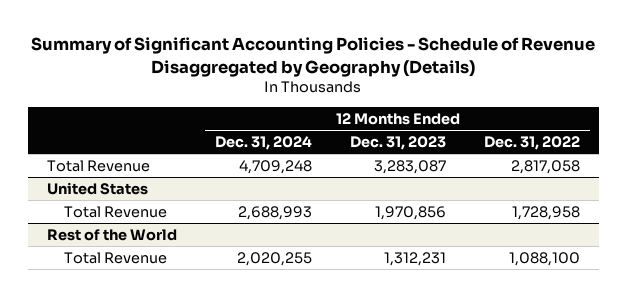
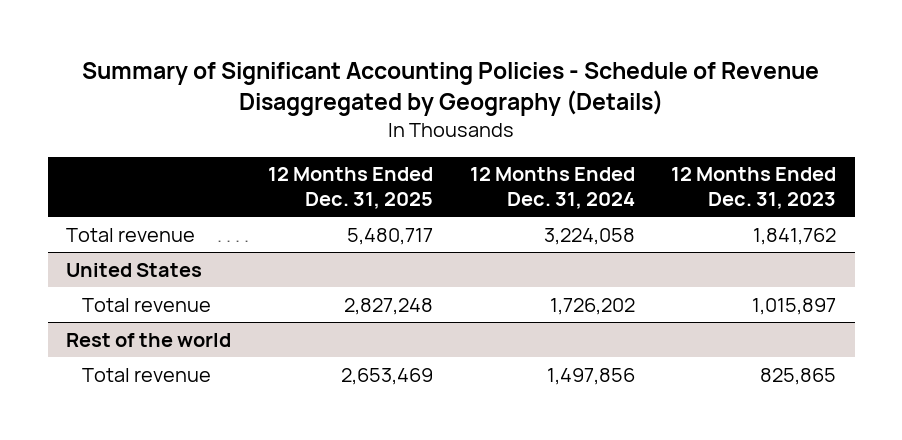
- | 12 Months Ended Dec. 31, 2024 | 12 Months Ended Dec. 31, 2023 | 12 Months Ended Dec. 31, 2022
+ | 12 Months Ended Dec. 31, 2025 | 12 Months Ended Dec. 31, 2024 | 12 Months Ended Dec. 31, 2023
- Total Revenue | 4,709,248 | 3,283,087 | 2,817,058
+ Total revenue | 5,480,717 | 3,224,058 | 1,841,762
@ United States
- Total Revenue | 2,688,993 | 1,970,856 | 1,728,958
- Rest of the World
- Total Revenue | 2,020,255 | 1,312,231 | 1,088,100
@ United States
+ Total revenue | 2,827,248 | 1,726,202 | 1,015,897
+ Rest of the world
+ Total revenue | 2,653,469 | 1,497,856 | 825,865

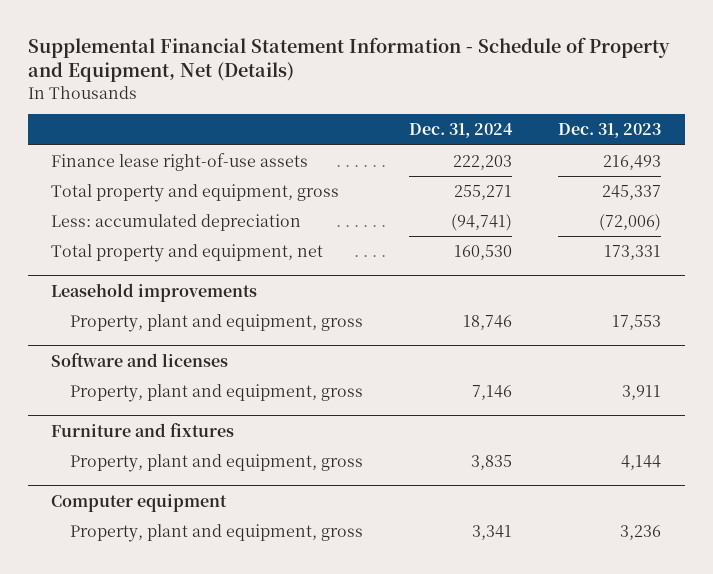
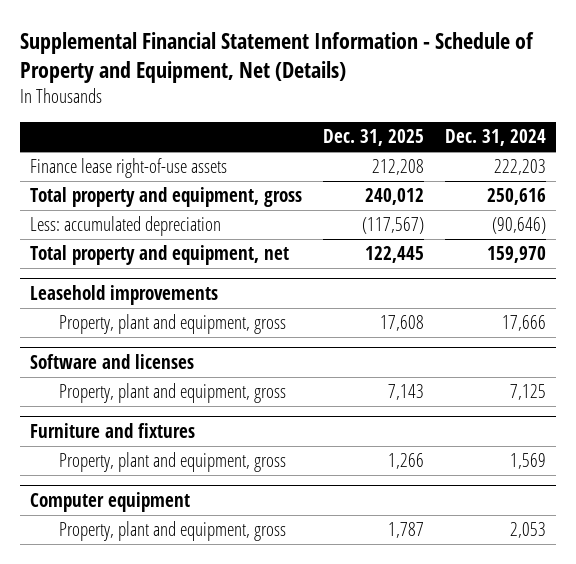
- | Dec. 31, 2024 | Dec. 31, 2023
+ | Dec. 31, 2025 | Dec. 31, 2024
- Total property and equipment, gross | 255,271 | 245,337
- Less: accumulated depreciation | (94,741) | (72,006)
- Total property and equipment, net | 160,530 | 173,331
+ Total property and equipment, gross | 240,012 | 250,616
+ Less: accumulated depreciation | (117,567) | (90,646)
+ Total property and equipment, net | 122,445 | 159,970
@ Leasehold improvements
- Property, plant and equipment, gross | 18,746 | 17,553
+ Property, plant and equipment, gross | 17,608 | 17,666
@ Software and licenses
- Property, plant and equipment, gross | 7,146 | 3,911
+ Property, plant and equipment, gross | 7,143 | 7,125
@ Furniture and fixtures
- Property, plant and equipment, gross | 3,835 | 4,144
+ Property, plant and equipment, gross | 1,266 | 1,569
@ Computer equipment
- Property, plant and equipment, gross | 3,341 | 3,236
+ Property, plant and equipment, gross | 1,787 | 2,053

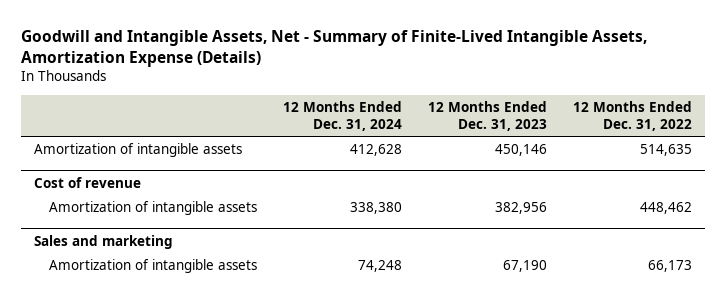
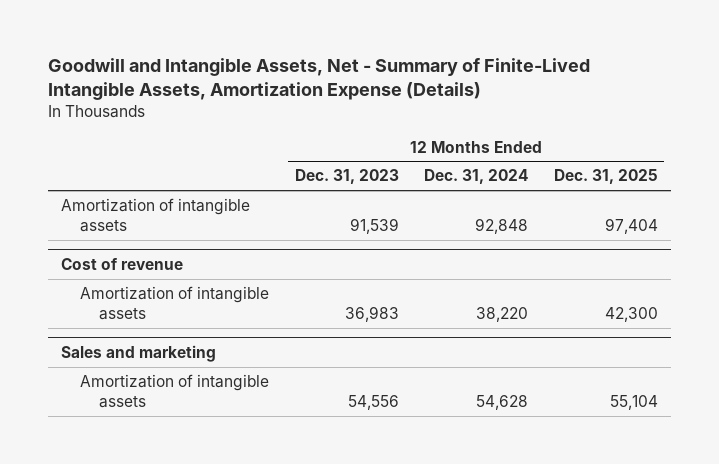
- | 12 Months Ended Dec. 31, 2024 | 12 Months Ended Dec. 31, 2023 | 12 Months Ended Dec. 31, 2022
+ | 12 Months Ended Dec. 31, 2023 | 12 Months Ended Dec. 31, 2024 | 12 Months Ended Dec. 31, 2025
- Amortization of intangible assets | 412,628 | 450,146 | 514,635
+ Amortization of intangible assets | 91,539 | 92,848 | 97,404
@ Cost of revenue
- Amortization of intangible assets | 338,380 | 382,956 | 448,462
+ Amortization of intangible assets | 36,983 | 38,220 | 42,300
@ Sales and marketing
- Amortization of intangible assets | 74,248 | 67,190 | 66,173
+ Amortization of intangible assets | 54,556 | 54,628 | 55,104

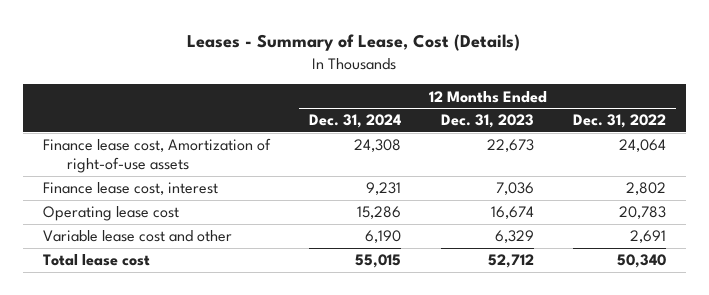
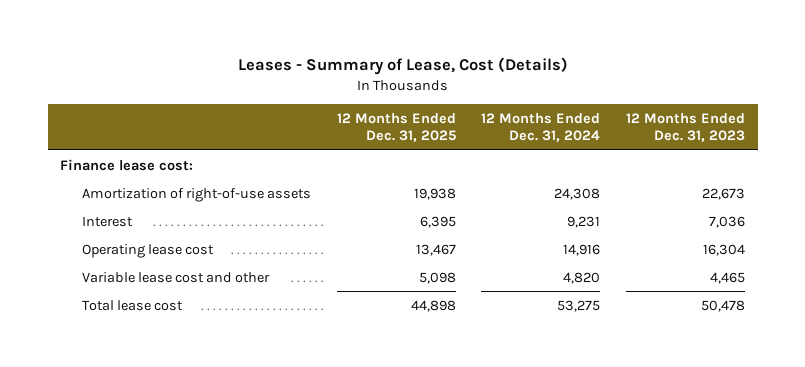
- | 12 Months Ended Dec. 31, 2024 | 12 Months Ended Dec. 31, 2023 | 12 Months Ended Dec. 31, 2022
+ | 12 Months Ended Dec. 31, 2025 | 12 Months Ended Dec. 31, 2024 | 12 Months Ended Dec. 31, 2023
- Finance lease cost, Amortization of right-of-use assets | 24,308 | 22,673 | 24,064
- Finance lease cost, interest | 9,231 | 7,036 | 2,802
- Operating lease cost | 15,286 | 16,674 | 20,783
- Variable lease cost and other | 6,190 | 6,329 | 2,691
- Total lease cost | 55,015 | 52,712 | 50,340
+ Finance lease cost:
+ Amortization of right-of-use assets | 19,938 | 24,308 | 22,673
+ Interest | 6,395 | 9,231 | 7,036
+ Operating lease cost | 13,467 | 14,916 | 16,304
+ Variable lease cost and other | 5,098 | 4,820 | 4,465
+ Total lease cost | 44,898 | 53,275 | 50,478

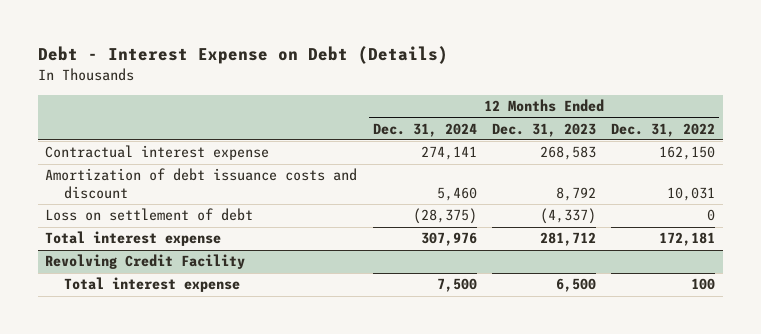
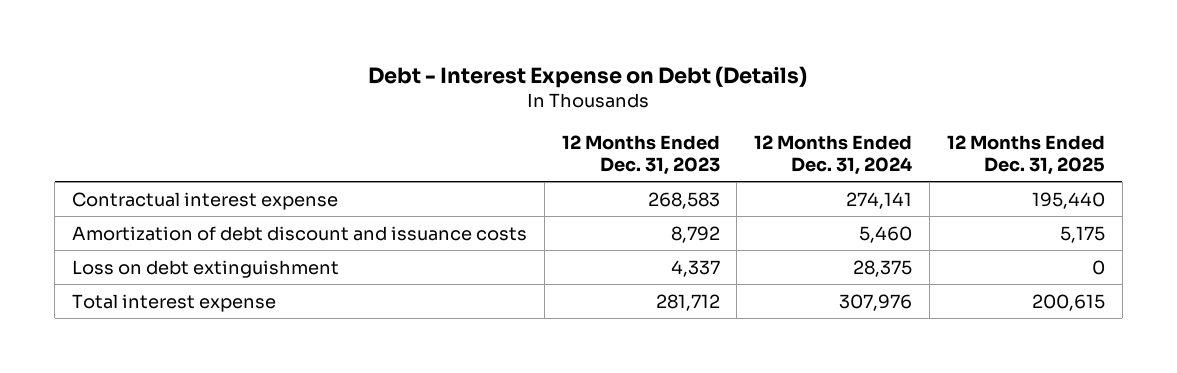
- | 12 Months Ended Dec. 31, 2024 | 12 Months Ended Dec. 31, 2023 | 12 Months Ended Dec. 31, 2022
+ | 12 Months Ended Dec. 31, 2023 | 12 Months Ended Dec. 31, 2024 | 12 Months Ended Dec. 31, 2025
- Amortization of debt issuance costs and discount | 5,460 | 8,792 | 10,031
- Loss on settlement of debt | (28,375) | (4,337) | 0
+ Amortization of debt discount and issuance costs | 8,792 | 5,460 | 5,175
+ Loss on debt extinguishment | 4,337 | 28,375 | 0
- Revolving Credit Facility
- Total interest expense | 7,500 | 6,500 | 100

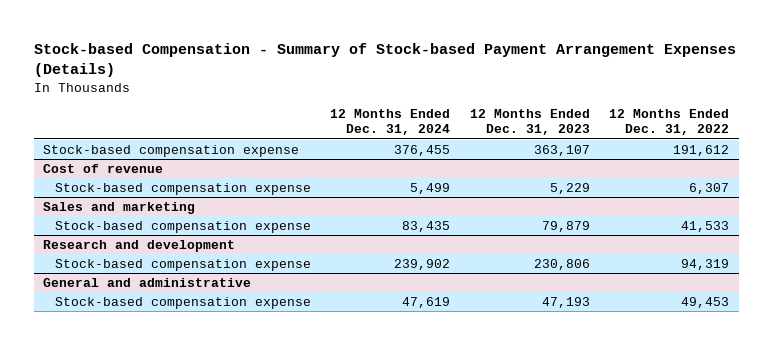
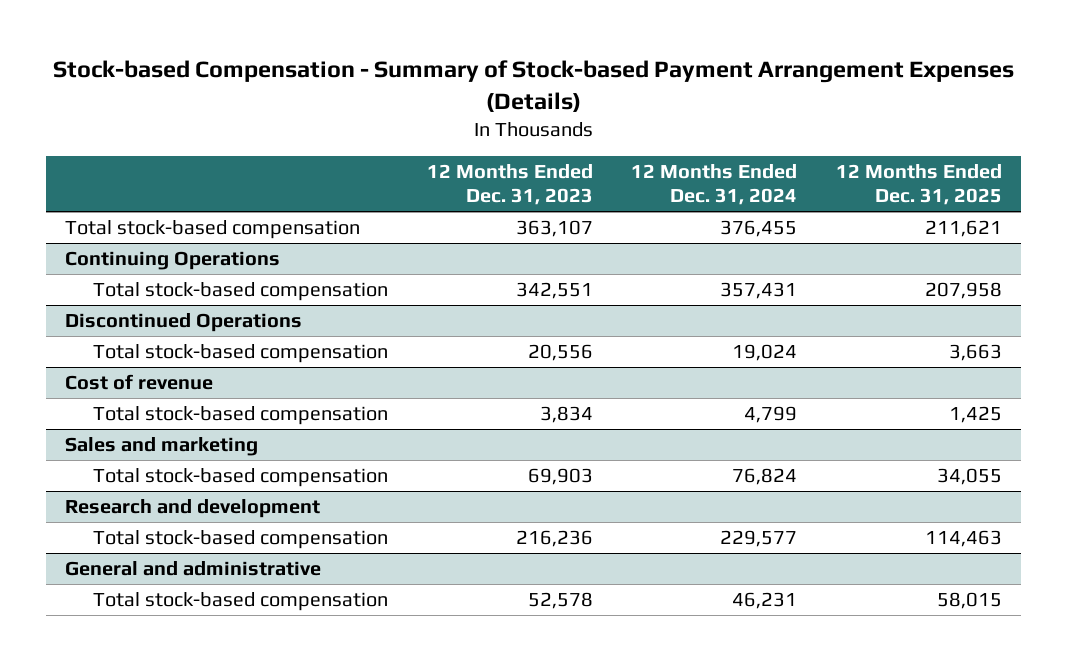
- | 12 Months Ended Dec. 31, 2024 | 12 Months Ended Dec. 31, 2023 | 12 Months Ended Dec. 31, 2022
+ | 12 Months Ended Dec. 31, 2023 | 12 Months Ended Dec. 31, 2024 | 12 Months Ended Dec. 31, 2025
- Stock-based compensation expense | 376,455 | 363,107 | 191,612
+ Total stock-based compensation | 363,107 | 376,455 | 211,621
+ Continuing Operations
+ Total stock-based compensation | 342,551 | 357,431 | 207,958
+ Discontinued Operations
+ Total stock-based compensation | 20,556 | 19,024 | 3,663
@ Cost of revenue
- Stock-based compensation expense | 5,499 | 5,229 | 6,307
+ Total stock-based compensation | 3,834 | 4,799 | 1,425
@ Sales and marketing
- Stock-based compensation expense | 83,435 | 79,879 | 41,533
+ Total stock-based compensation | 69,903 | 76,824 | 34,055
@ Research and development
- Stock-based compensation expense | 239,902 | 230,806 | 94,319
+ Total stock-based compensation | 216,236 | 229,577 | 114,463
@ General and administrative
- Stock-based compensation expense | 47,619 | 47,193 | 49,453
+ Total stock-based compensation | 52,578 | 46,231 | 58,015

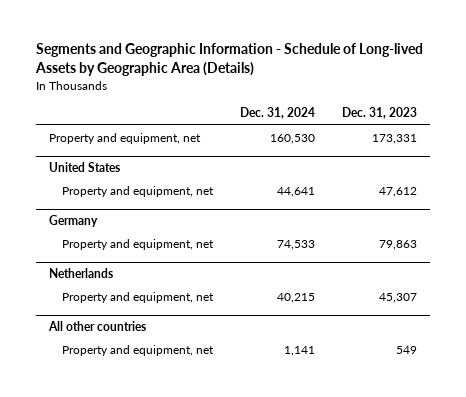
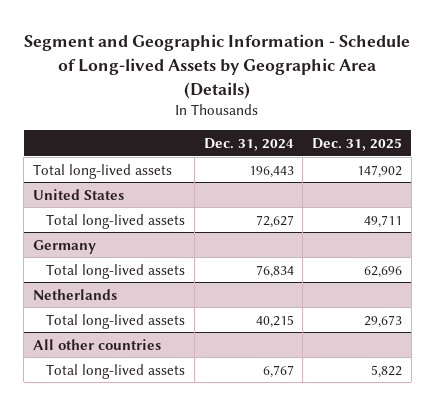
- Segments and Geographic Information - Schedule of Long-lived Assets by Geographic Area (Details)
+ Segment and Geographic Information - Schedule of Long-lived Assets by Geographic Area (Details)
- | Dec. 31, 2024 | Dec. 31, 2023
+ | Dec. 31, 2024 | Dec. 31, 2025
- Property and equipment, net | 160,530 | 173,331
+ Total long-lived assets | 196,443 | 147,902
@ United States
- Property and equipment, net | 44,641 | 47,612
+ Total long-lived assets | 72,627 | 49,711
@ Germany
- Property and equipment, net | 74,533 | 79,863
+ Total long-lived assets | 76,834 | 62,696
@ Netherlands
- Property and equipment, net | 40,215 | 45,307
+ Total long-lived assets | 40,215 | 29,673
@ All other countries
- Property and equipment, net | 1,141 | 549
+ Total long-lived assets | 6,767 | 5,822

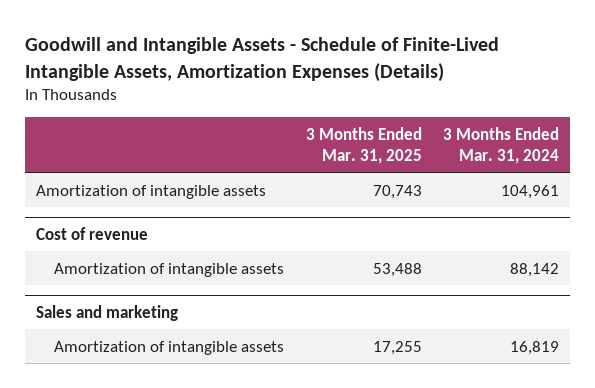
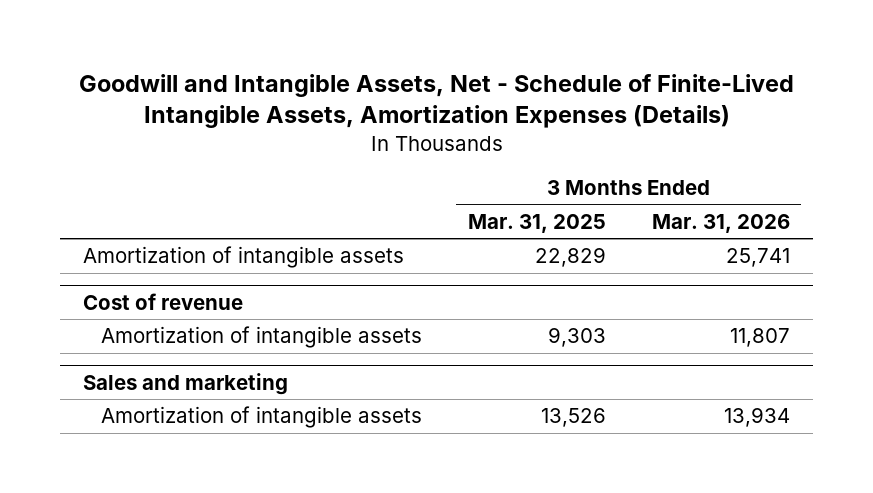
- Goodwill and Intangible Assets - Schedule of Finite-Lived Intangible Assets, Amortization Expenses (Details)
+ Goodwill and Intangible Assets, Net - Schedule of Finite-Lived Intangible Assets, Amortization Expenses (Details)
- | 3 Months Ended Mar. 31, 2025 | 3 Months Ended Mar. 31, 2024
+ | 3 Months Ended Mar. 31, 2025 | 3 Months Ended Mar. 31, 2026
- Amortization of intangible assets | 70,743 | 104,961
+ Amortization of intangible assets | 22,829 | 25,741
@ Cost of revenue
- Amortization of intangible assets | 53,488 | 88,142
+ Amortization of intangible assets | 9,303 | 11,807
@ Sales and marketing
- Amortization of intangible assets | 17,255 | 16,819
+ Amortization of intangible assets | 13,526 | 13,934

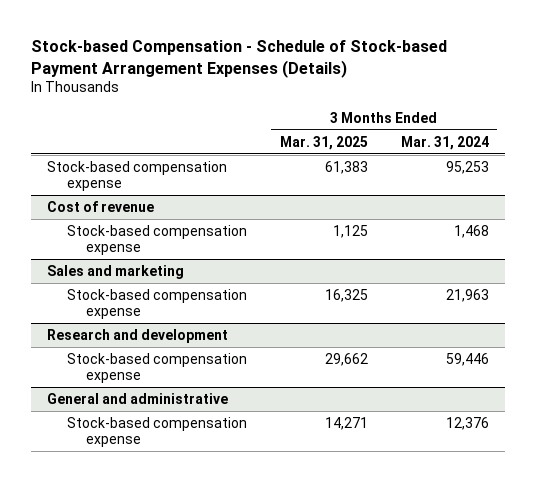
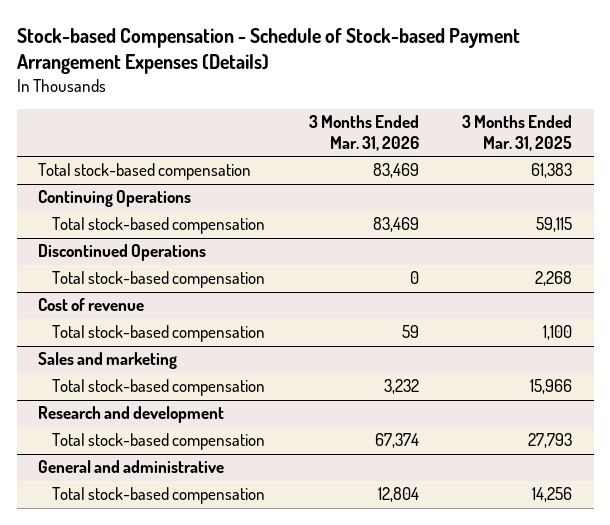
- | 3 Months Ended Mar. 31, 2025 | 3 Months Ended Mar. 31, 2024
+ | 3 Months Ended Mar. 31, 2026 | 3 Months Ended Mar. 31, 2025
- Stock-based compensation expense | 61,383 | 95,253
+ Total stock-based compensation | 83,469 | 61,383
+ Continuing Operations
+ Total stock-based compensation | 83,469 | 59,115
+ Discontinued Operations
+ Total stock-based compensation | 0 | 2,268
@ Cost of revenue
- Stock-based compensation expense | 1,125 | 1,468
+ Total stock-based compensation | 59 | 1,100
@ Sales and marketing
- Stock-based compensation expense | 16,325 | 21,963
+ Total stock-based compensation | 3,232 | 15,966
@ Research and development
- Stock-based compensation expense | 29,662 | 59,446
+ Total stock-based compensation | 67,374 | 27,793
@ General and administrative
- Stock-based compensation expense | 14,271 | 12,376
+ Total stock-based compensation | 12,804 | 14,256

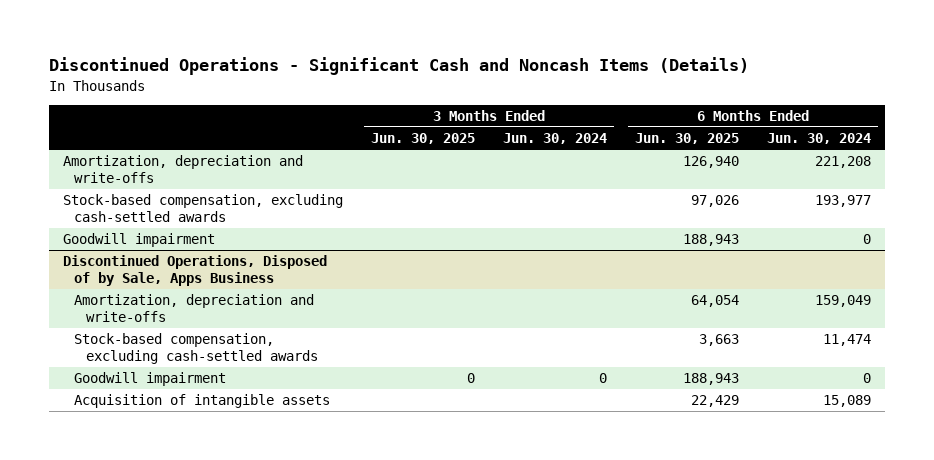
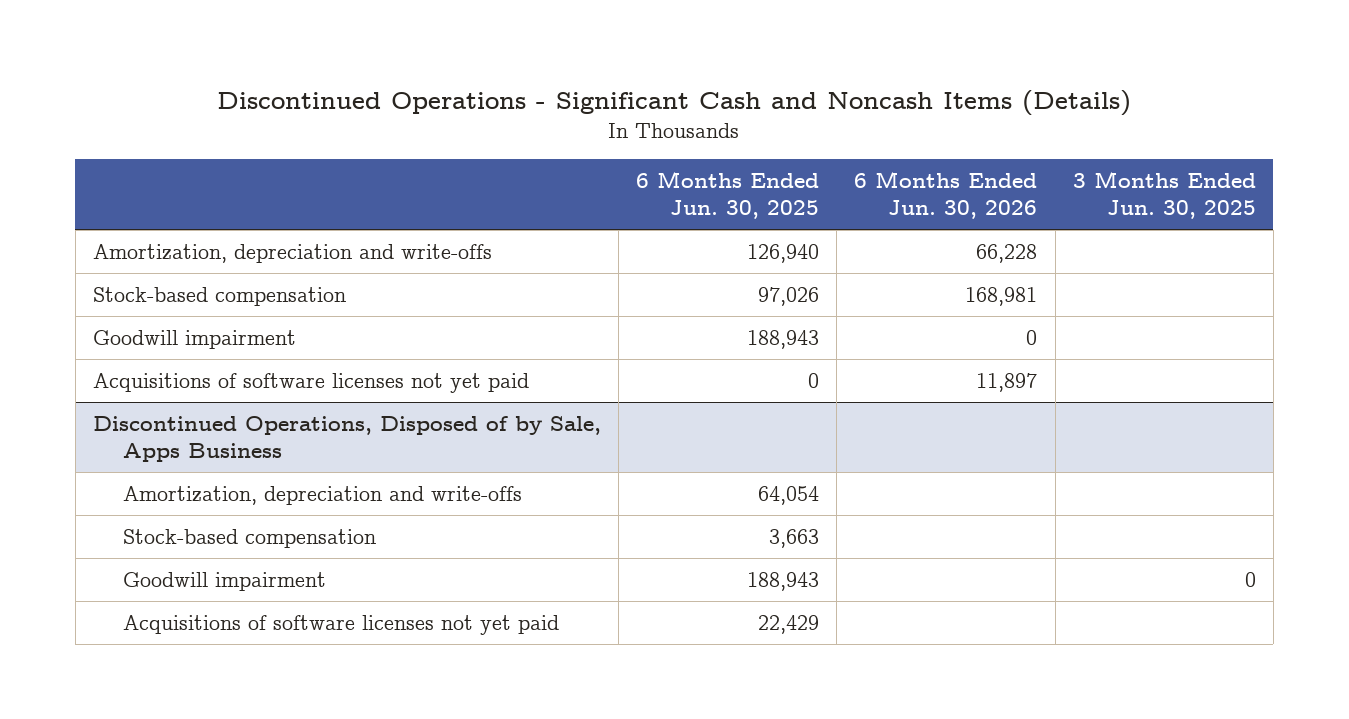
- | 3 Months Ended Jun. 30, 2025 | 3 Months Ended Jun. 30, 2024 | 6 Months Ended Jun. 30, 2025 | 6 Months Ended Jun. 30, 2024
+ | 6 Months Ended Jun. 30, 2025 | 6 Months Ended Jun. 30, 2026 | 3 Months Ended Jun. 30, 2025
- Stock-based compensation, excluding cash-settled awards | | | 97,026 | 193,977
+ Stock-based compensation | 97,026 | 168,981 |
+ Acquisitions of software licenses not yet paid | 0 | 11,897 |
@ Discontinued Operations, Disposed of by Sale, Apps Business
- Stock-based compensation, excluding cash-settled awards | | | 3,663 | 11,474
+ Stock-based compensation | 3,663 | |
- Acquisition of intangible assets | | | 22,429 | 15,089
+ Acquisitions of software licenses not yet paid | 22,429 | |

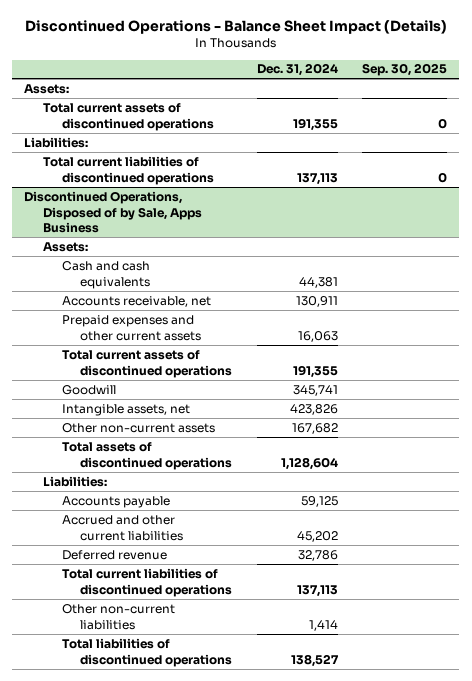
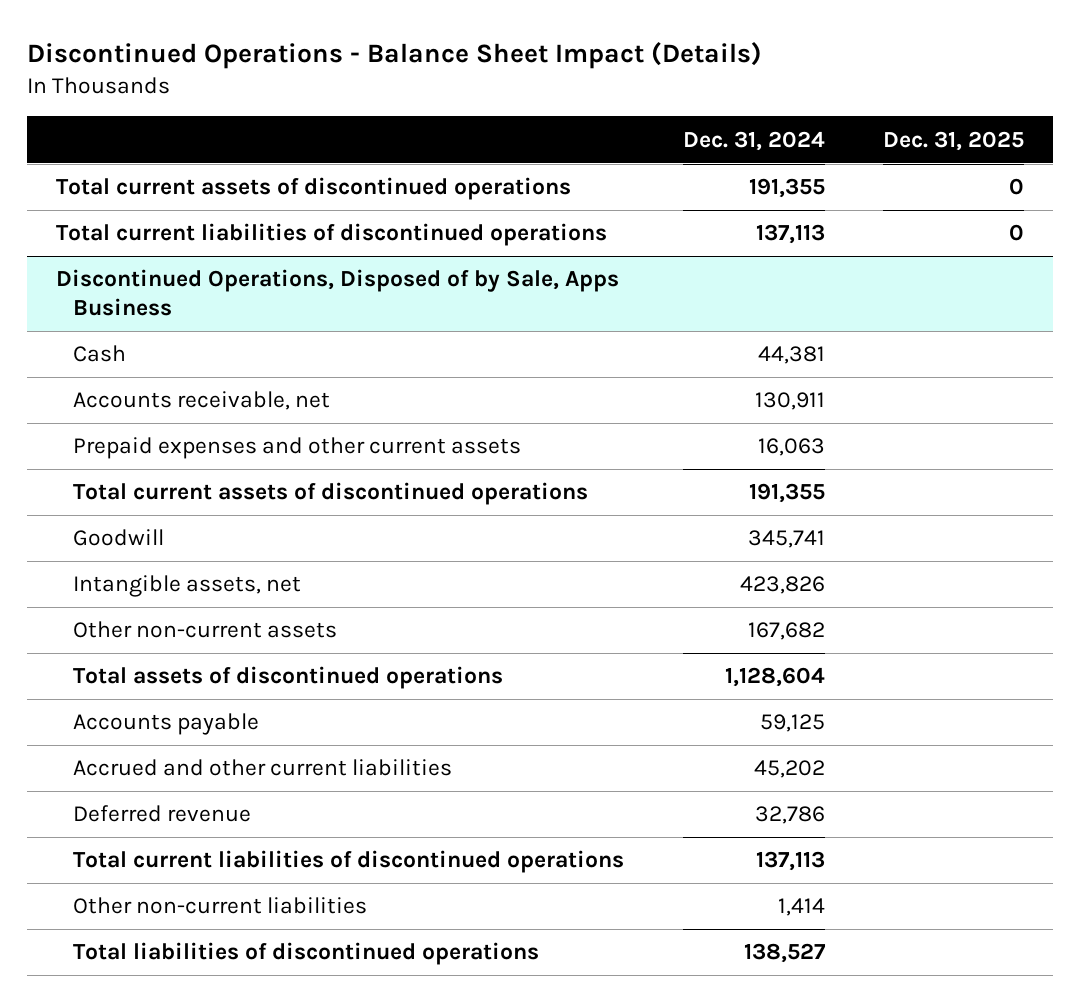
- | Dec. 31, 2024 | Sep. 30, 2025
+ | Dec. 31, 2024 | Dec. 31, 2025
- Assets:
- Liabilities:
@ Discontinued Operations, Disposed of by Sale, Apps Business
- Assets:
- Cash and cash equivalents | 44,381 |
+ Cash | 44,381 |
- Liabilities:

